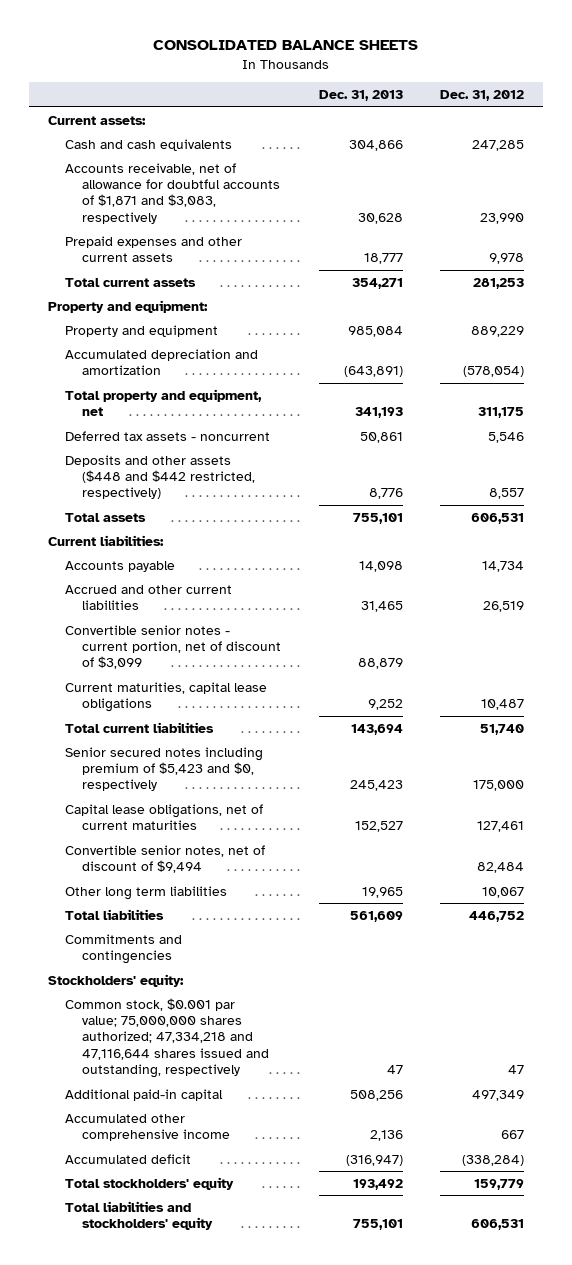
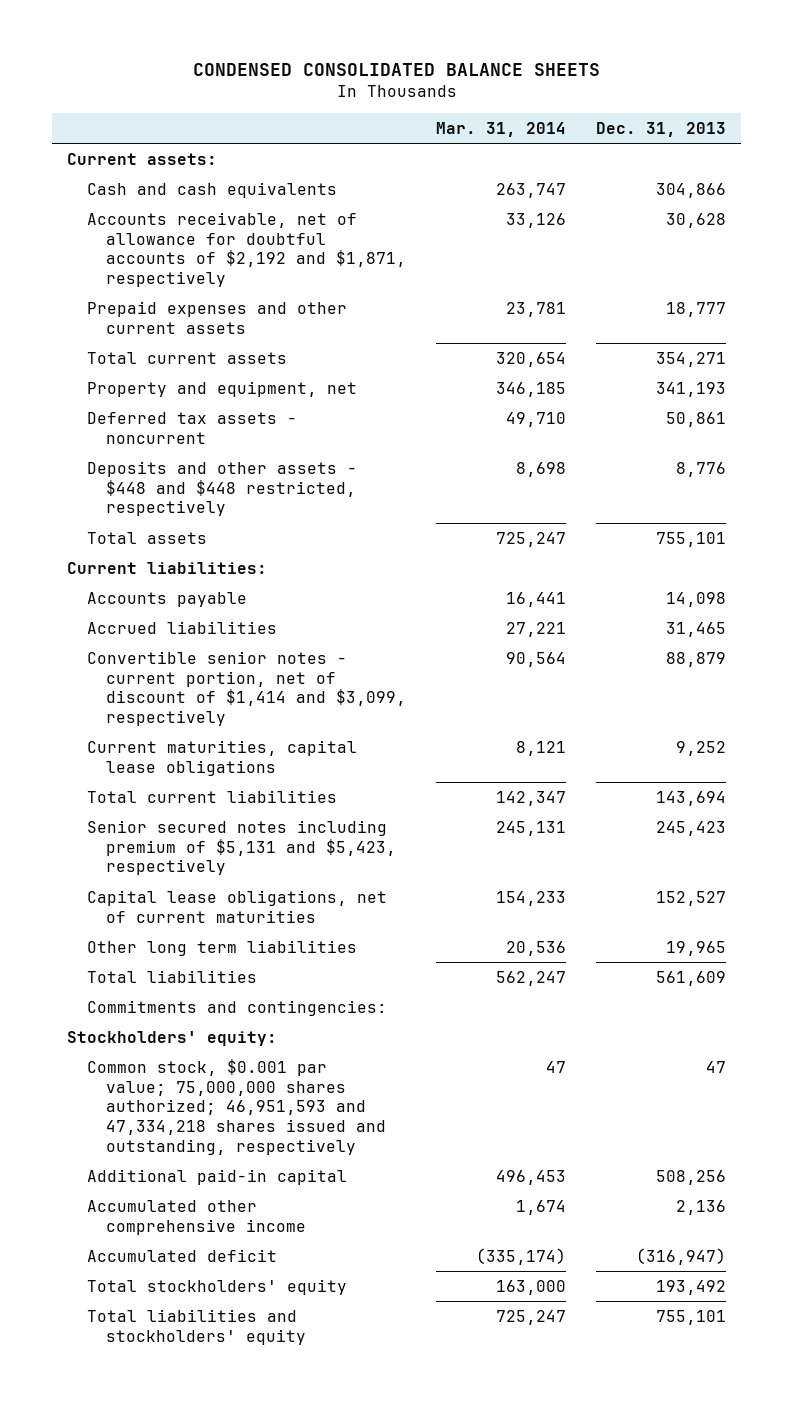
- CONSOLIDATED BALANCE SHEETS
+ CONDENSED CONSOLIDATED BALANCE SHEETS
- | Dec. 31, 2013 | Dec. 31, 2012
+ | Mar. 31, 2014 | Dec. 31, 2013
- Accounts receivable, net of allowance for doubtful accounts of $1,871 and $3,083, respectively | 30,628 | 23,990
+ Accounts receivable, net of allowance for doubtful accounts of $2,192 and $1,871, respectively | 33,126 | 30,628
- Property and equipment:
- Property and equipment | 985,084 | 889,229
- Accumulated depreciation and amortization | (643,891) | (578,054)
- Total property and equipment, net | 341,193 | 311,175
+ Property and equipment, net | 346,185 | 341,193
- Deposits and other assets ($448 and $442 restricted, respectively) | 8,776 | 8,557
+ Deposits and other assets - $448 and $448 restricted, respectively | 8,698 | 8,776
- Accrued and other current liabilities | 31,465 | 26,519
- Convertible senior notes - current portion, net of discount of $3,099 | 88,879 |
+ Accrued liabilities | 27,221 | 31,465
+ Convertible senior notes - current portion, net of discount of $1,414 and $3,099, respectively | 90,564 | 88,879
- Senior secured notes including premium of $5,423 and $0, respectively | 245,423 | 175,000
+ Senior secured notes including premium of $5,131 and $5,423, respectively | 245,131 | 245,423
- Convertible senior notes, net of discount of $9,494 | | 82,484
- Commitments and contingencies
+ Commitments and contingencies:
- Common stock, $0.001 par value; 75,000,000 shares authorized; 47,334,218 and 47,116,644 shares issued and outstanding, respectively | 47 | 47
+ Common stock, $0.001 par value; 75,000,000 shares authorized; 46,951,593 and 47,334,218 shares issued and outstanding, respectively | 47 | 47

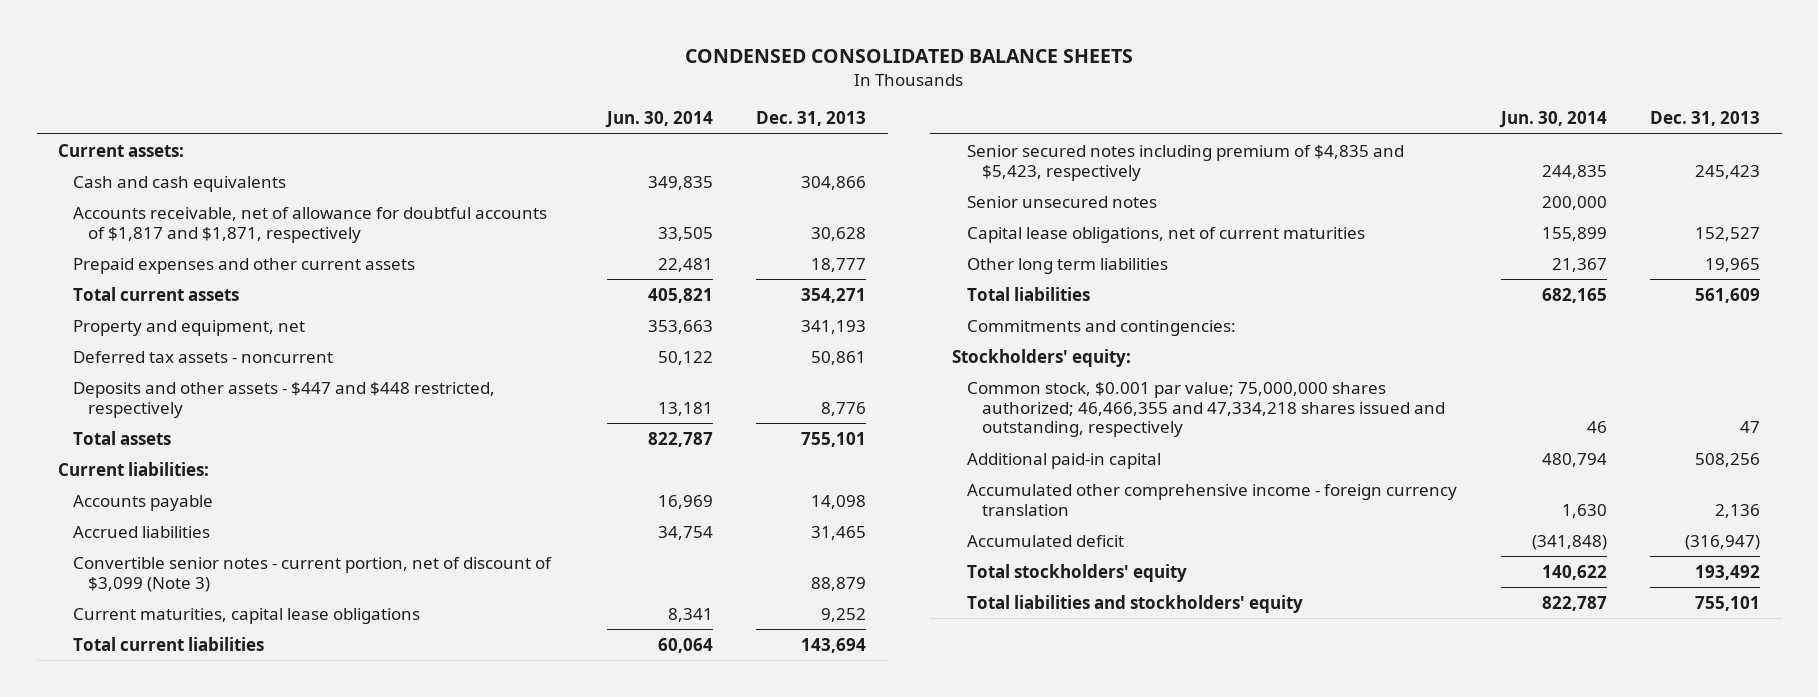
- | Mar. 31, 2014 | Dec. 31, 2013
+ | Jun. 30, 2014 | Dec. 31, 2013
- Accounts receivable, net of allowance for doubtful accounts of $2,192 and $1,871, respectively | 33,126 | 30,628
+ Accounts receivable, net of allowance for doubtful accounts of $1,817 and $1,871, respectively | 33,505 | 30,628
- Deposits and other assets - $448 and $448 restricted, respectively | 8,698 | 8,776
+ Deposits and other assets - $447 and $448 restricted, respectively | 13,181 | 8,776
- Convertible senior notes - current portion, net of discount of $1,414 and $3,099, respectively | 90,564 | 88,879
+ Convertible senior notes - current portion, net of discount of $3,099 (Note 3) | | 88,879
- Senior secured notes including premium of $5,131 and $5,423, respectively | 245,131 | 245,423
+ Senior secured notes including premium of $4,835 and $5,423, respectively | 244,835 | 245,423
+ Senior unsecured notes | 200,000 |
- Common stock, $0.001 par value; 75,000,000 shares authorized; 46,951,593 and 47,334,218 shares issued and outstanding, respectively | 47 | 47
+ Common stock, $0.001 par value; 75,000,000 shares authorized; 46,466,355 and 47,334,218 shares issued and outstanding, respectively | 46 | 47
- Accumulated other comprehensive income | 1,674 | 2,136
+ Accumulated other comprehensive income - foreign currency translation | 1,630 | 2,136

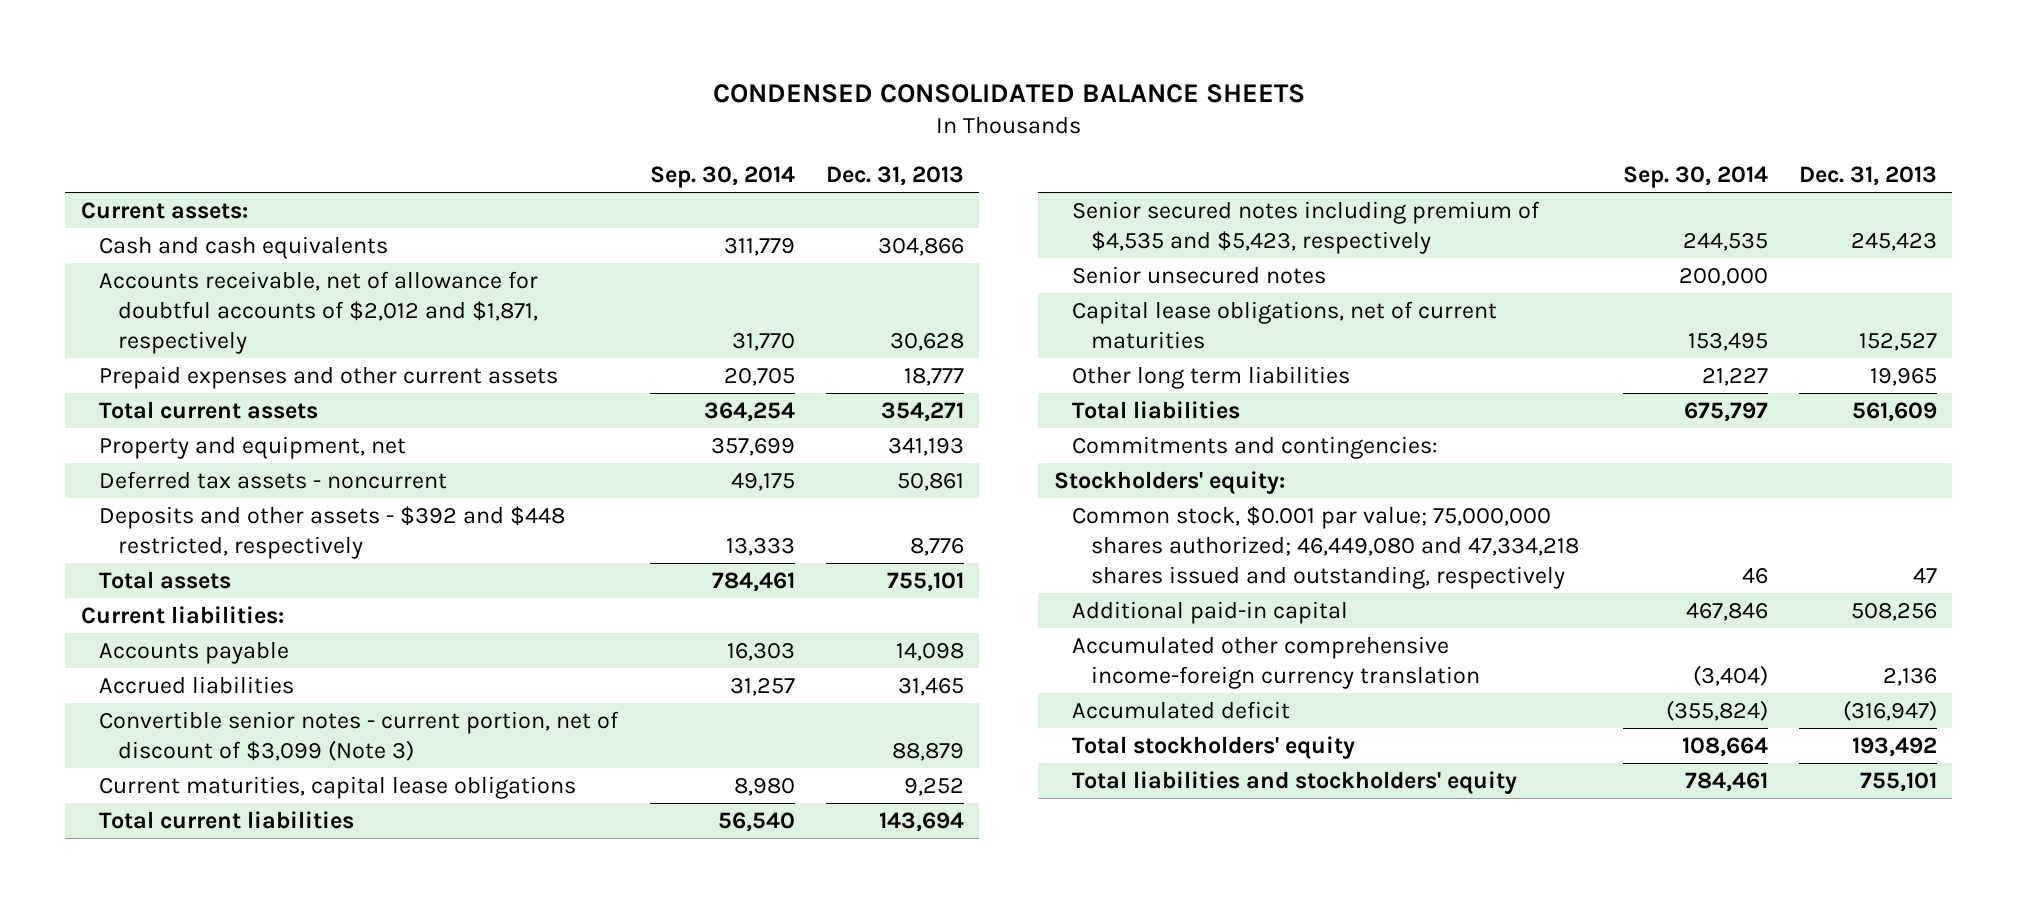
- | Jun. 30, 2014 | Dec. 31, 2013
+ | Sep. 30, 2014 | Dec. 31, 2013
- Accounts receivable, net of allowance for doubtful accounts of $1,817 and $1,871, respectively | 33,505 | 30,628
+ Accounts receivable, net of allowance for doubtful accounts of $2,012 and $1,871, respectively | 31,770 | 30,628
- Deposits and other assets - $447 and $448 restricted, respectively | 13,181 | 8,776
+ Deposits and other assets - $392 and $448 restricted, respectively | 13,333 | 8,776
- Senior secured notes including premium of $4,835 and $5,423, respectively | 244,835 | 245,423
+ Senior secured notes including premium of $4,535 and $5,423, respectively | 244,535 | 245,423
- Common stock, $0.001 par value; 75,000,000 shares authorized; 46,466,355 and 47,334,218 shares issued and outstanding, respectively | 46 | 47
+ Common stock, $0.001 par value; 75,000,000 shares authorized; 46,449,080 and 47,334,218 shares issued and outstanding, respectively | 46 | 47
- Accumulated other comprehensive income - foreign currency translation | 1,630 | 2,136
+ Accumulated other comprehensive income-foreign currency translation | (3,404) | 2,136

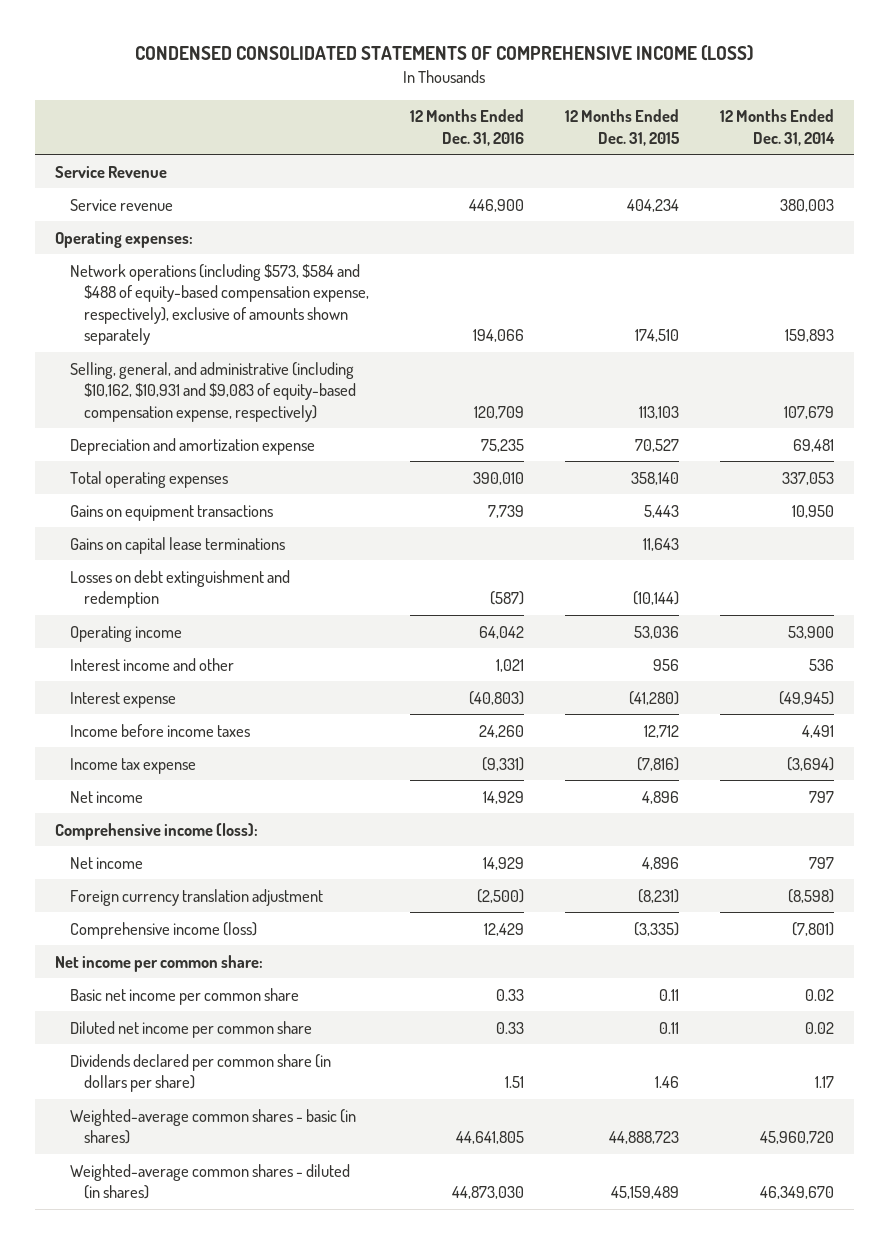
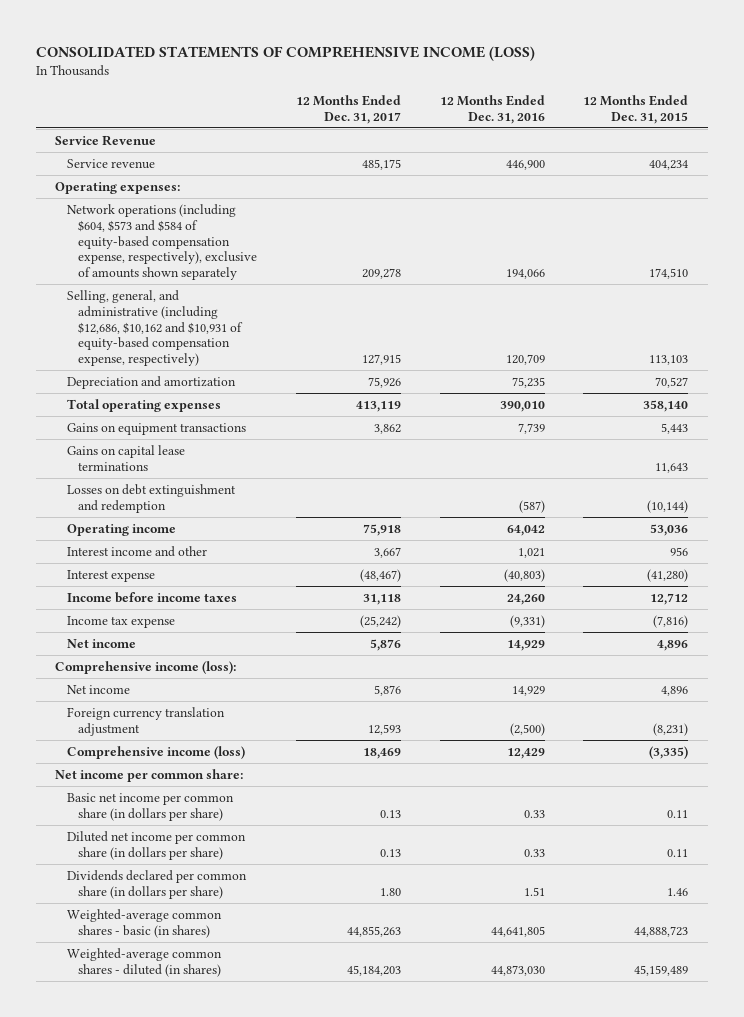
- CONDENSED CONSOLIDATED STATEMENTS OF COMPREHENSIVE INCOME (LOSS)
+ CONSOLIDATED STATEMENTS OF COMPREHENSIVE INCOME (LOSS)
- | 12 Months Ended Dec. 31, 2016 | 12 Months Ended Dec. 31, 2015 | 12 Months Ended Dec. 31, 2014
+ | 12 Months Ended Dec. 31, 2017 | 12 Months Ended Dec. 31, 2016 | 12 Months Ended Dec. 31, 2015
- Network operations (including $573, $584 and $488 of equity-based compensation expense, respectively), exclusive of amounts shown separately | 194,066 | 174,510 | 159,893
- Selling, general, and administrative (including $10,162, $10,931 and $9,083 of equity-based compensation expense, respectively) | 120,709 | 113,103 | 107,679
- Depreciation and amortization expense | 75,235 | 70,527 | 69,481
+ Network operations (including $604, $573 and $584 of equity-based compensation expense, respectively), exclusive of amounts shown separately | 209,278 | 194,066 | 174,510
+ Selling, general, and administrative (including $12,686, $10,162 and $10,931 of equity-based compensation expense, respectively) | 127,915 | 120,709 | 113,103
+ Depreciation and amortization | 75,926 | 75,235 | 70,527
- Basic net income per common share | 0.33 | 0.11 | 0.02
- Diluted net income per common share | 0.33 | 0.11 | 0.02
+ Basic net income per common share (in dollars per share) | 0.13 | 0.33 | 0.11
+ Diluted net income per common share (in dollars per share) | 0.13 | 0.33 | 0.11

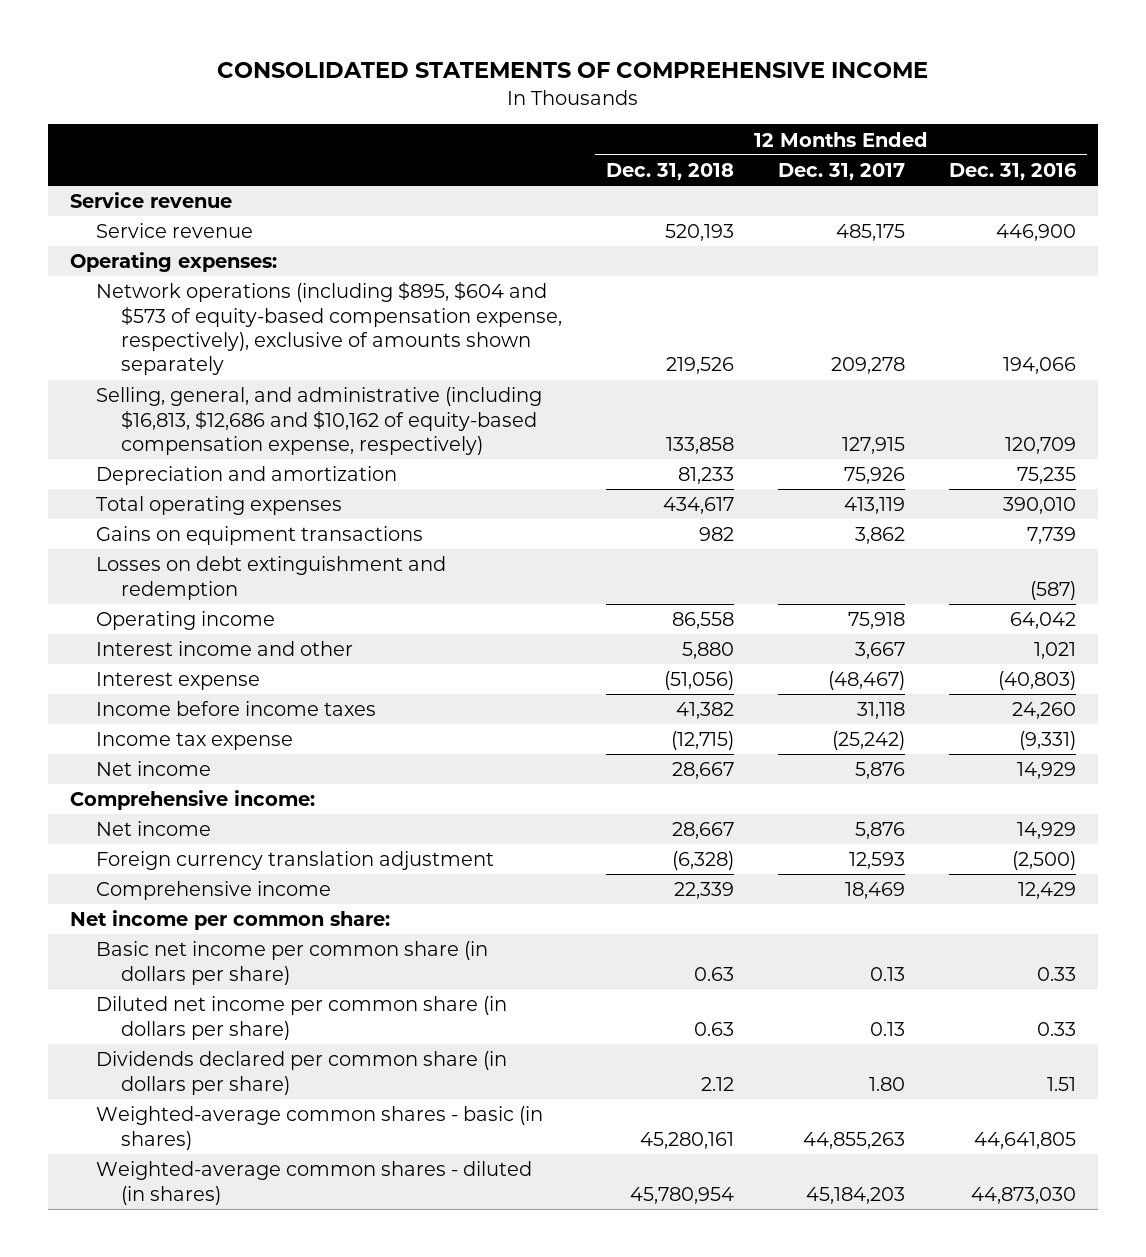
- CONSOLIDATED STATEMENTS OF COMPREHENSIVE INCOME (LOSS)
+ CONSOLIDATED STATEMENTS OF COMPREHENSIVE INCOME
- | 12 Months Ended Dec. 31, 2017 | 12 Months Ended Dec. 31, 2016 | 12 Months Ended Dec. 31, 2015
+ | 12 Months Ended Dec. 31, 2018 | 12 Months Ended Dec. 31, 2017 | 12 Months Ended Dec. 31, 2016
- Service Revenue
+ Service revenue
- Network operations (including $604, $573 and $584 of equity-based compensation expense, respectively), exclusive of amounts shown separately | 209,278 | 194,066 | 174,510
- Selling, general, and administrative (including $12,686, $10,162 and $10,931 of equity-based compensation expense, respectively) | 127,915 | 120,709 | 113,103
+ Network operations (including $895, $604 and $573 of equity-based compensation expense, respectively), exclusive of amounts shown separately | 219,526 | 209,278 | 194,066
+ Selling, general, and administrative (including $16,813, $12,686 and $10,162 of equity-based compensation expense, respectively) | 133,858 | 127,915 | 120,709
- Gains on capital lease terminations | | | 11,643
- Comprehensive income (loss):
+ Comprehensive income:
- Comprehensive income (loss) | 18,469 | 12,429 | (3,335)
+ Comprehensive income | 22,339 | 18,469 | 12,429

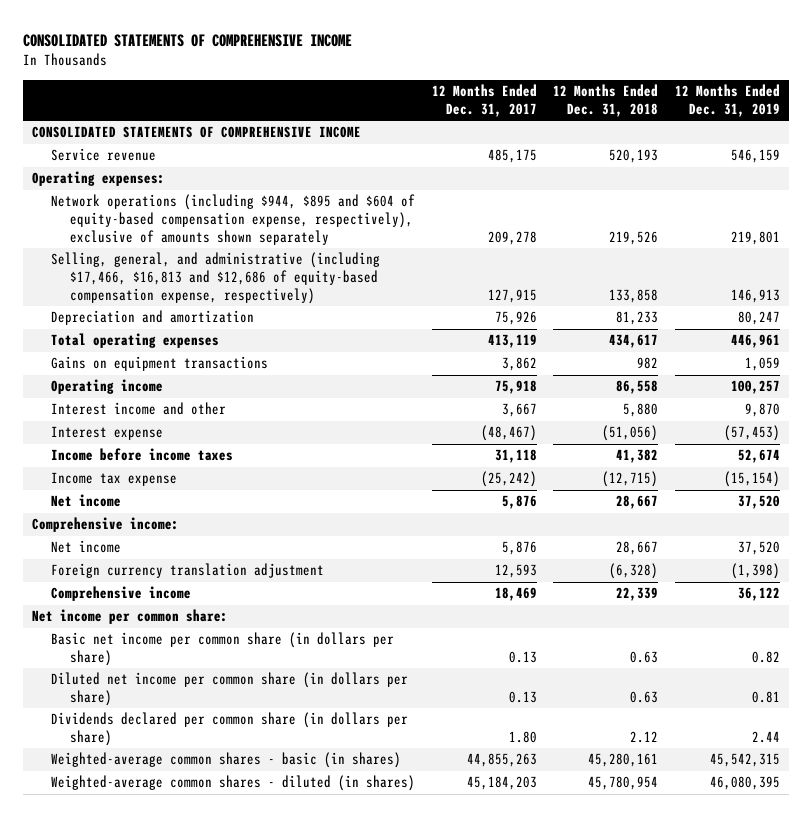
- | 12 Months Ended Dec. 31, 2018 | 12 Months Ended Dec. 31, 2017 | 12 Months Ended Dec. 31, 2016
+ | 12 Months Ended Dec. 31, 2017 | 12 Months Ended Dec. 31, 2018 | 12 Months Ended Dec. 31, 2019
- Service revenue
+ CONSOLIDATED STATEMENTS OF COMPREHENSIVE INCOME
- Network operations (including $895, $604 and $573 of equity-based compensation expense, respectively), exclusive of amounts shown separately | 219,526 | 209,278 | 194,066
- Selling, general, and administrative (including $16,813, $12,686 and $10,162 of equity-based compensation expense, respectively) | 133,858 | 127,915 | 120,709
+ Network operations (including $944, $895 and $604 of equity-based compensation expense, respectively), exclusive of amounts shown separately | 209,278 | 219,526 | 219,801
+ Selling, general, and administrative (including $17,466, $16,813 and $12,686 of equity-based compensation expense, respectively) | 127,915 | 133,858 | 146,913
- Losses on debt extinguishment and redemption | | | (587)

